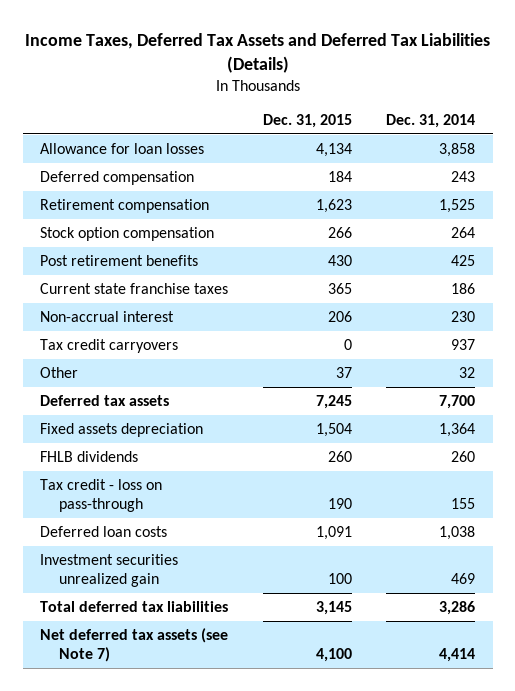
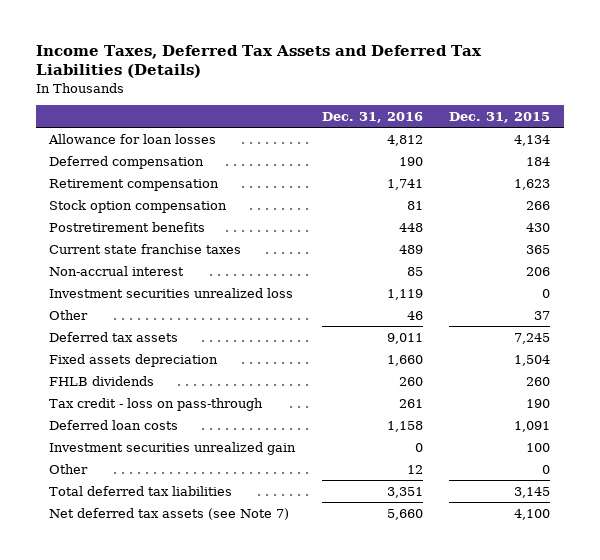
- | Dec. 31, 2015 | Dec. 31, 2014
+ | Dec. 31, 2016 | Dec. 31, 2015
- Post retirement benefits | 430 | 425
+ Postretirement benefits | 448 | 430
- Tax credit carryovers | 0 | 937
+ Investment securities unrealized loss | 1,119 | 0
+ Other | 12 | 0

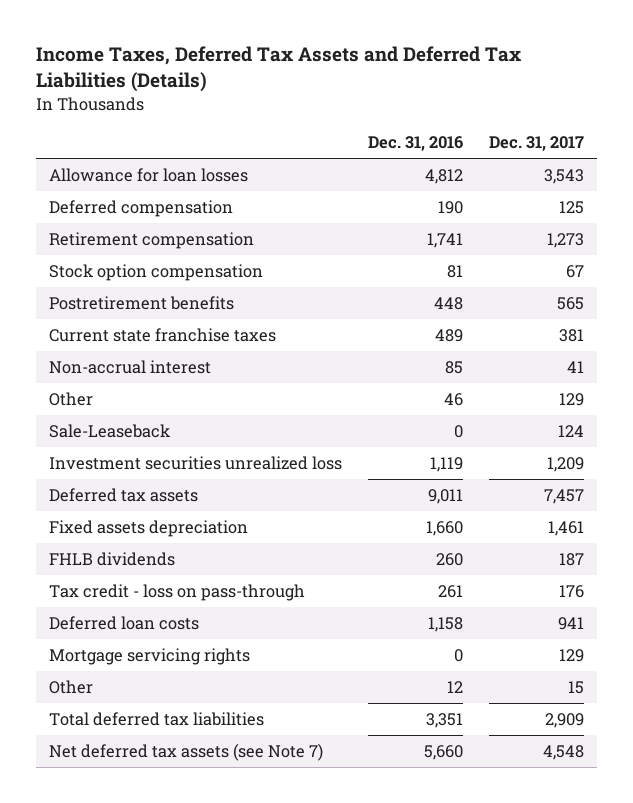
- | Dec. 31, 2016 | Dec. 31, 2015
+ | Dec. 31, 2016 | Dec. 31, 2017
+ Sale-Leaseback | 0 | 124
moved down: Investment securities unrealized loss | 1,119 | 1,209
- Investment securities unrealized gain | 0 | 100
+ Mortgage servicing rights | 0 | 129

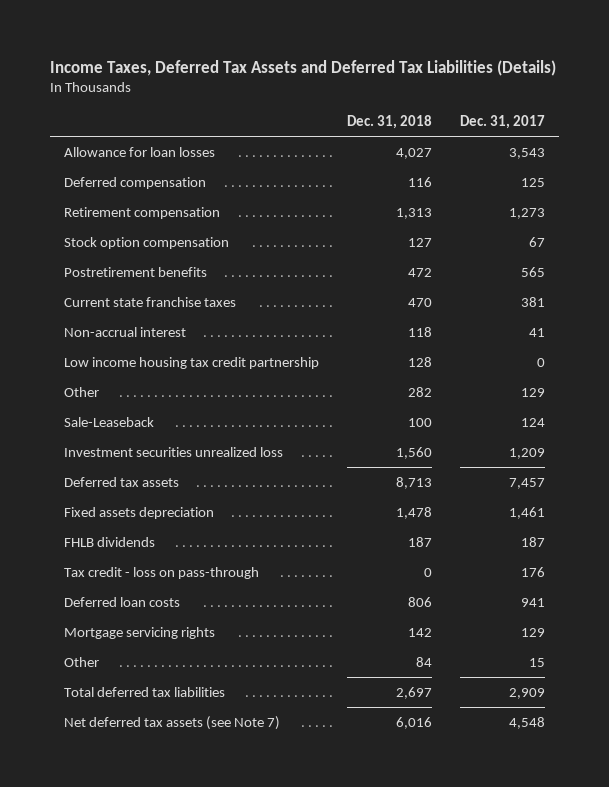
- | Dec. 31, 2016 | Dec. 31, 2017
+ | Dec. 31, 2018 | Dec. 31, 2017
+ Low income housing tax credit partnership | 128 | 0

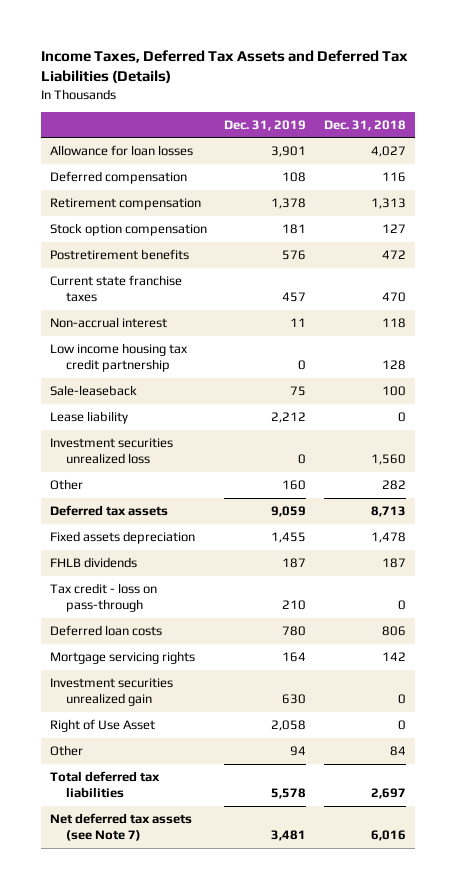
- | Dec. 31, 2018 | Dec. 31, 2017
+ | Dec. 31, 2019 | Dec. 31, 2018
- Sale-Leaseback | 100 | 124
+ Sale-leaseback | 75 | 100
+ Lease liability | 2,212 | 0
moved down: Other | 160 | 282
+ Investment securities unrealized gain | 630 | 0
+ Right of Use Asset | 2,058 | 0

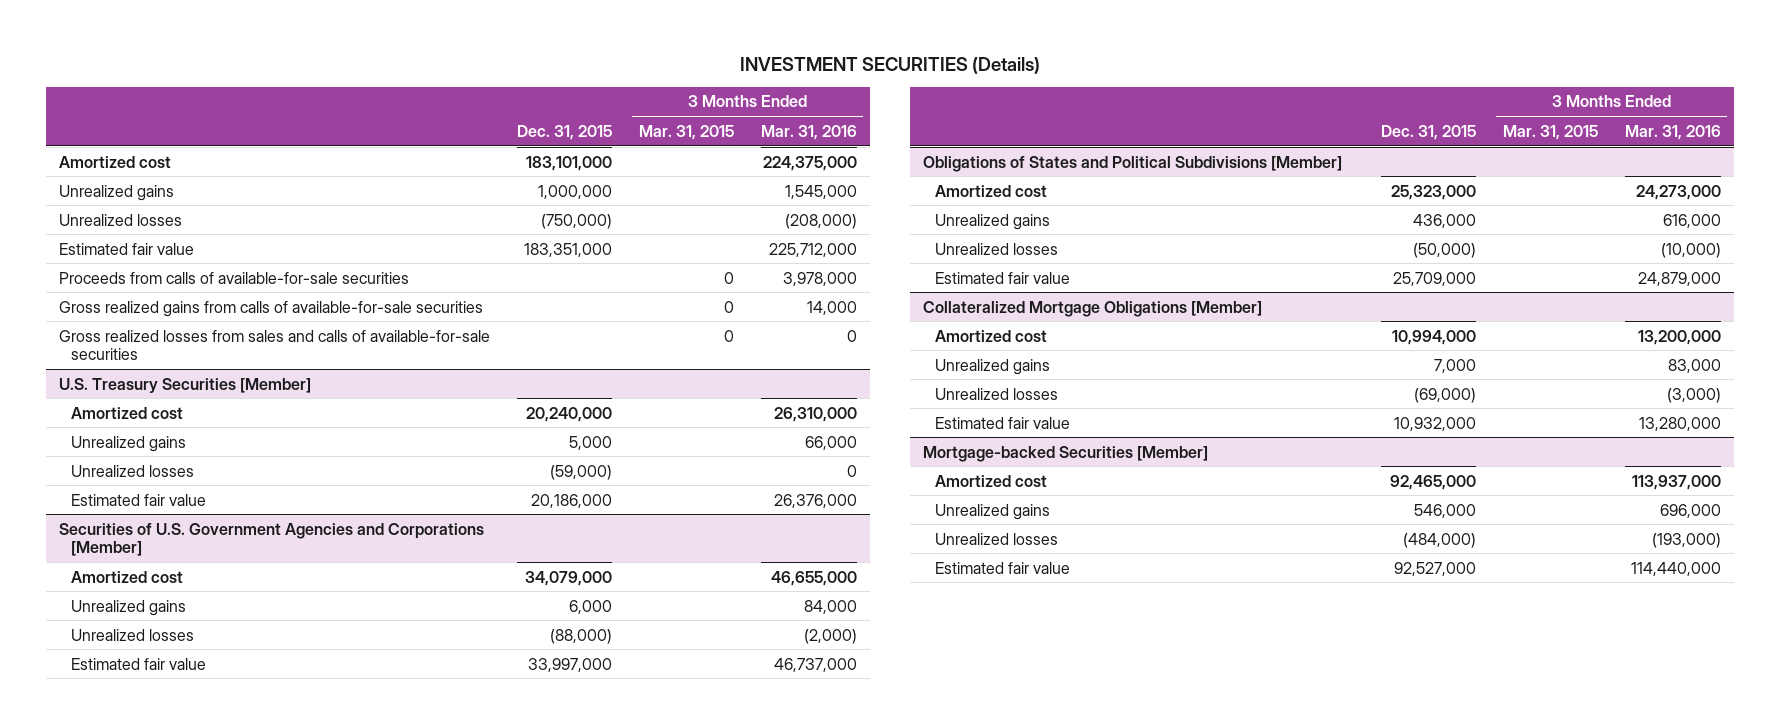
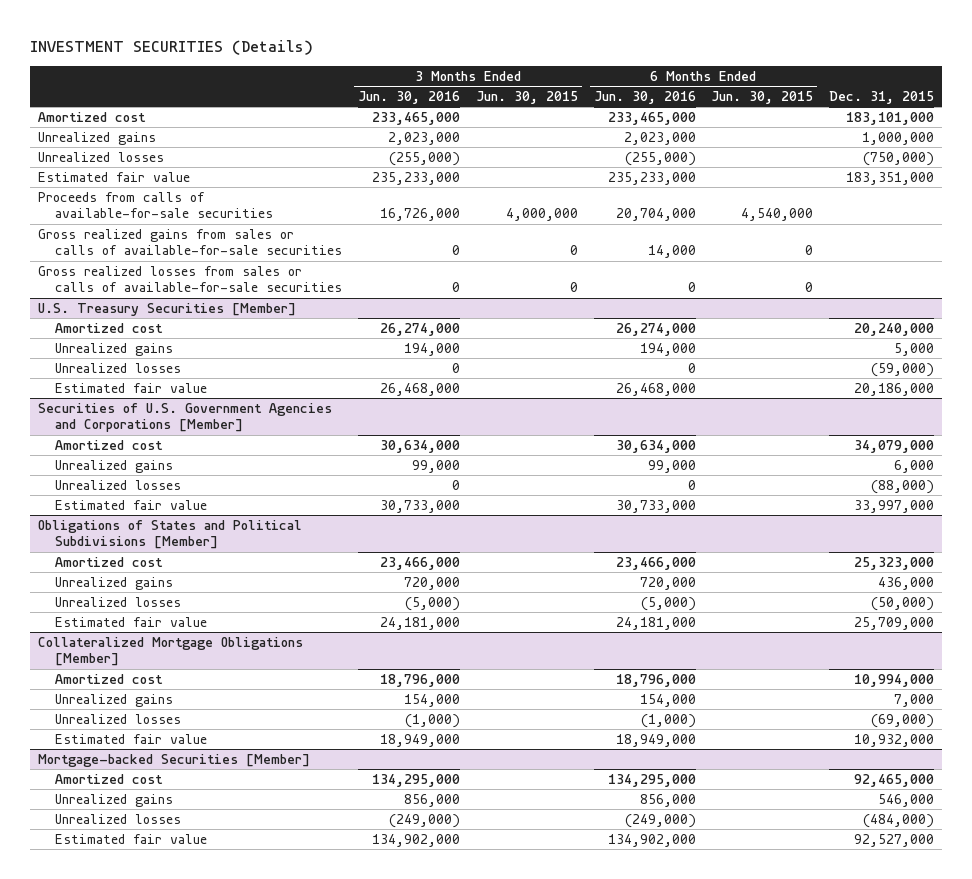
- | Dec. 31, 2015 | 3 Months Ended Mar. 31, 2015 | 3 Months Ended Mar. 31, 2016
+ | 3 Months Ended Jun. 30, 2016 | 3 Months Ended Jun. 30, 2015 | 6 Months Ended Jun. 30, 2016 | 6 Months Ended Jun. 30, 2015 | Dec. 31, 2015
- Gross realized gains from calls of available-for-sale securities | | 0 | 14,000
- Gross realized losses from sales and calls of available-for-sale securities | | 0 | 0
+ Gross realized gains from sales or calls of available-for-sale securities | 0 | 0 | 14,000 | 0 |
+ Gross realized losses from sales or calls of available-for-sale securities | 0 | 0 | 0 | 0 |

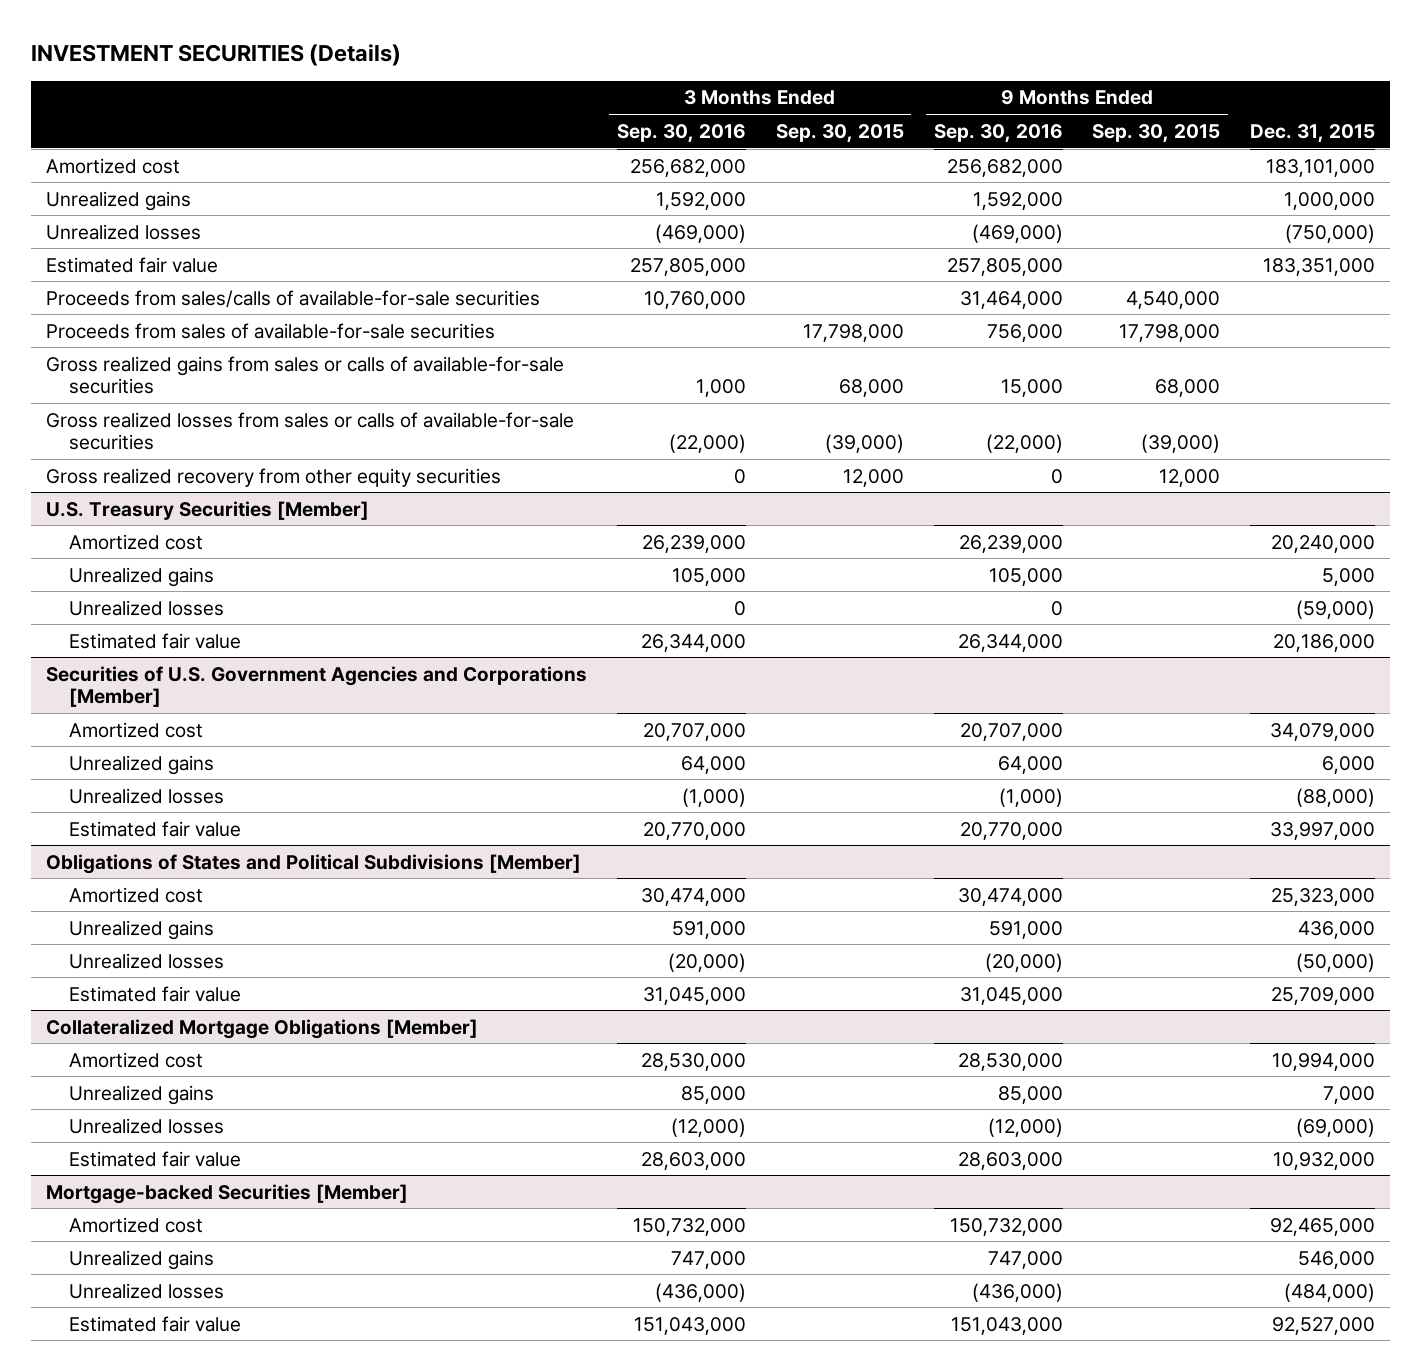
- | 3 Months Ended Jun. 30, 2016 | 3 Months Ended Jun. 30, 2015 | 6 Months Ended Jun. 30, 2016 | 6 Months Ended Jun. 30, 2015 | Dec. 31, 2015
+ | 3 Months Ended Sep. 30, 2016 | 3 Months Ended Sep. 30, 2015 | 9 Months Ended Sep. 30, 2016 | 9 Months Ended Sep. 30, 2015 | Dec. 31, 2015
- Proceeds from calls of available-for-sale securities | 16,726,000 | 4,000,000 | 20,704,000 | 4,540,000 |
+ Proceeds from sales/calls of available-for-sale securities | 10,760,000 | | 31,464,000 | 4,540,000 |
+ Proceeds from sales of available-for-sale securities | | 17,798,000 | 756,000 | 17,798,000 |
+ Gross realized recovery from other equity securities | 0 | 12,000 | 0 | 12,000 |

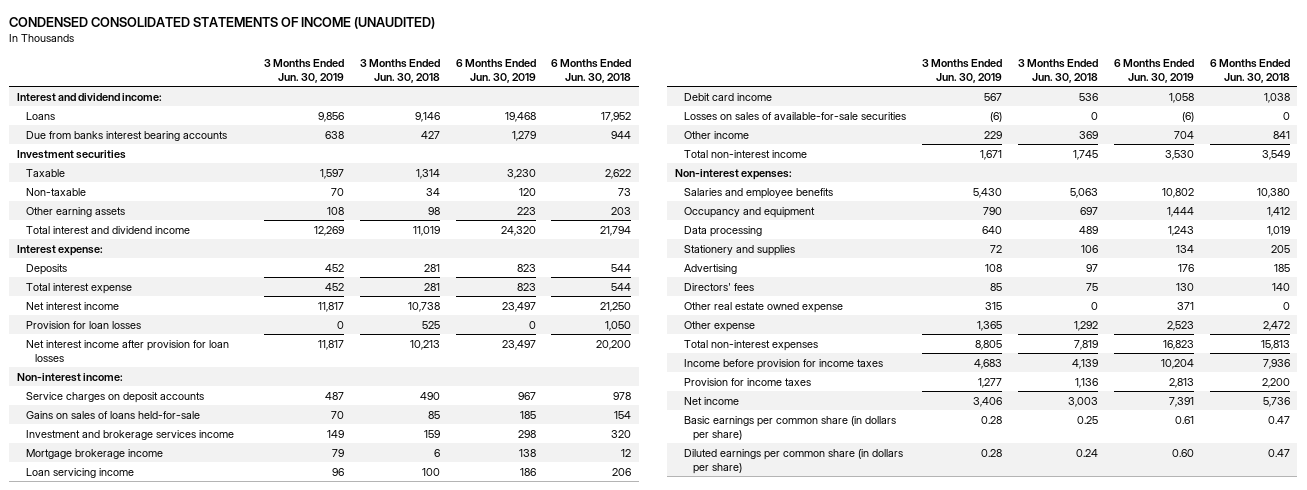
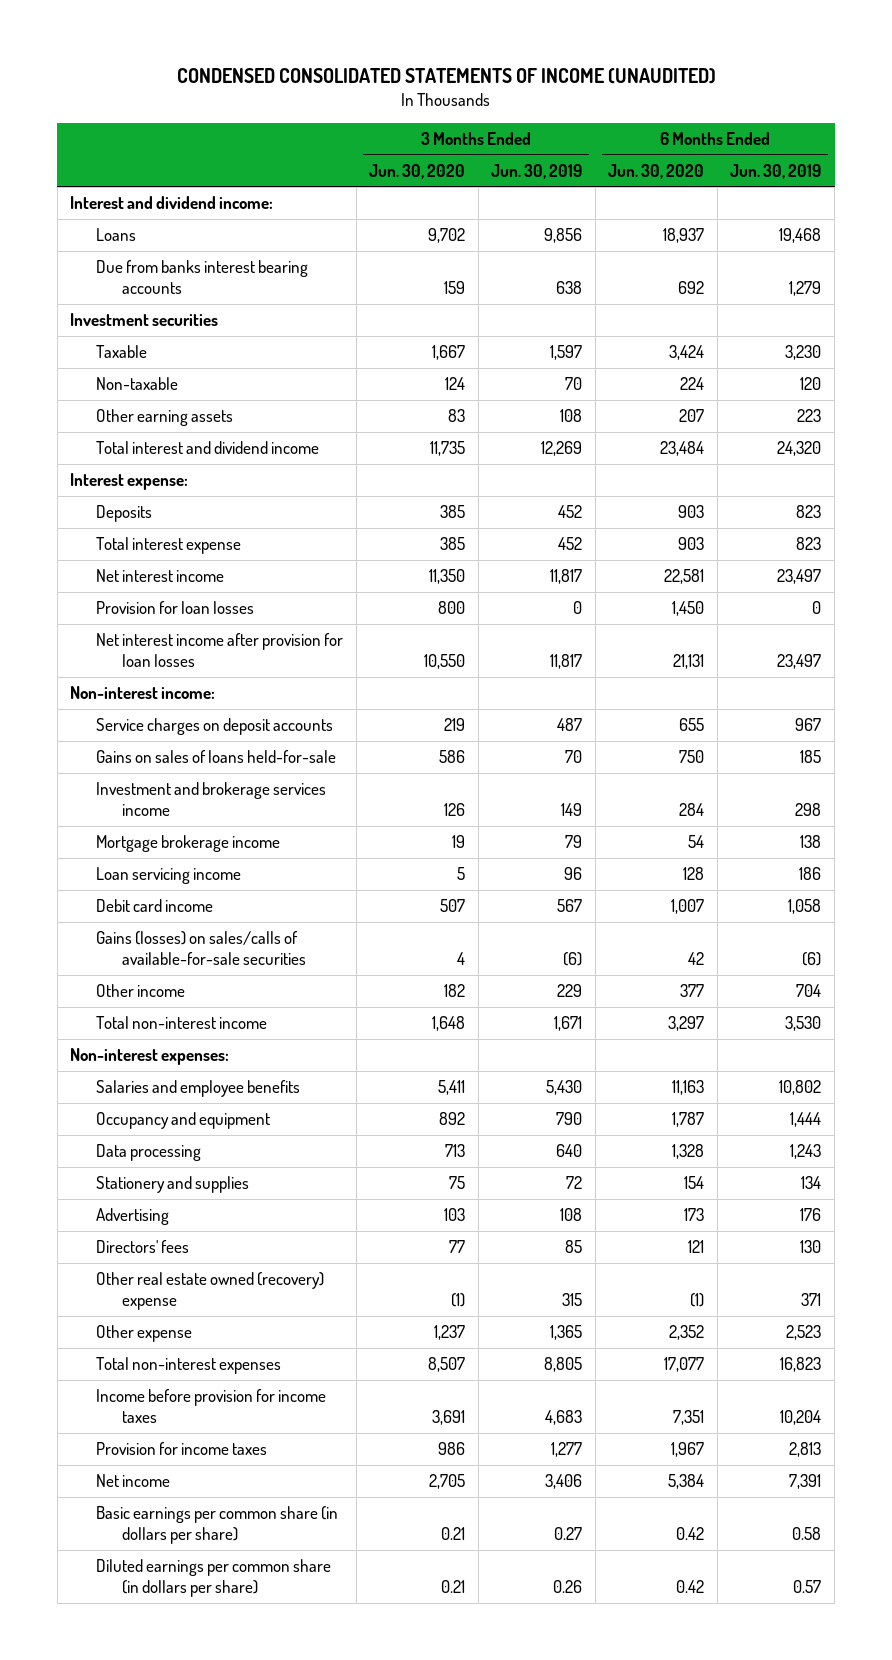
- | 3 Months Ended Jun. 30, 2019 | 3 Months Ended Jun. 30, 2018 | 6 Months Ended Jun. 30, 2019 | 6 Months Ended Jun. 30, 2018
+ | 3 Months Ended Jun. 30, 2020 | 3 Months Ended Jun. 30, 2019 | 6 Months Ended Jun. 30, 2020 | 6 Months Ended Jun. 30, 2019
- Losses on sales of available-for-sale securities | (6) | 0 | (6) | 0
+ Gains (losses) on sales/calls of available-for-sale securities | 4 | (6) | 42 | (6)
- Other real estate owned expense | 315 | 0 | 371 | 0
+ Other real estate owned (recovery) expense | (1) | 315 | (1) | 371
- Basic earnings per common share (in dollars per share) | 0.28 | 0.25 | 0.61 | 0.47
- Diluted earnings per common share (in dollars per share) | 0.28 | 0.24 | 0.60 | 0.47
+ Basic earnings per common share (in dollars per share) | 0.21 | 0.27 | 0.42 | 0.58
+ Diluted earnings per common share (in dollars per share) | 0.21 | 0.26 | 0.42 | 0.57

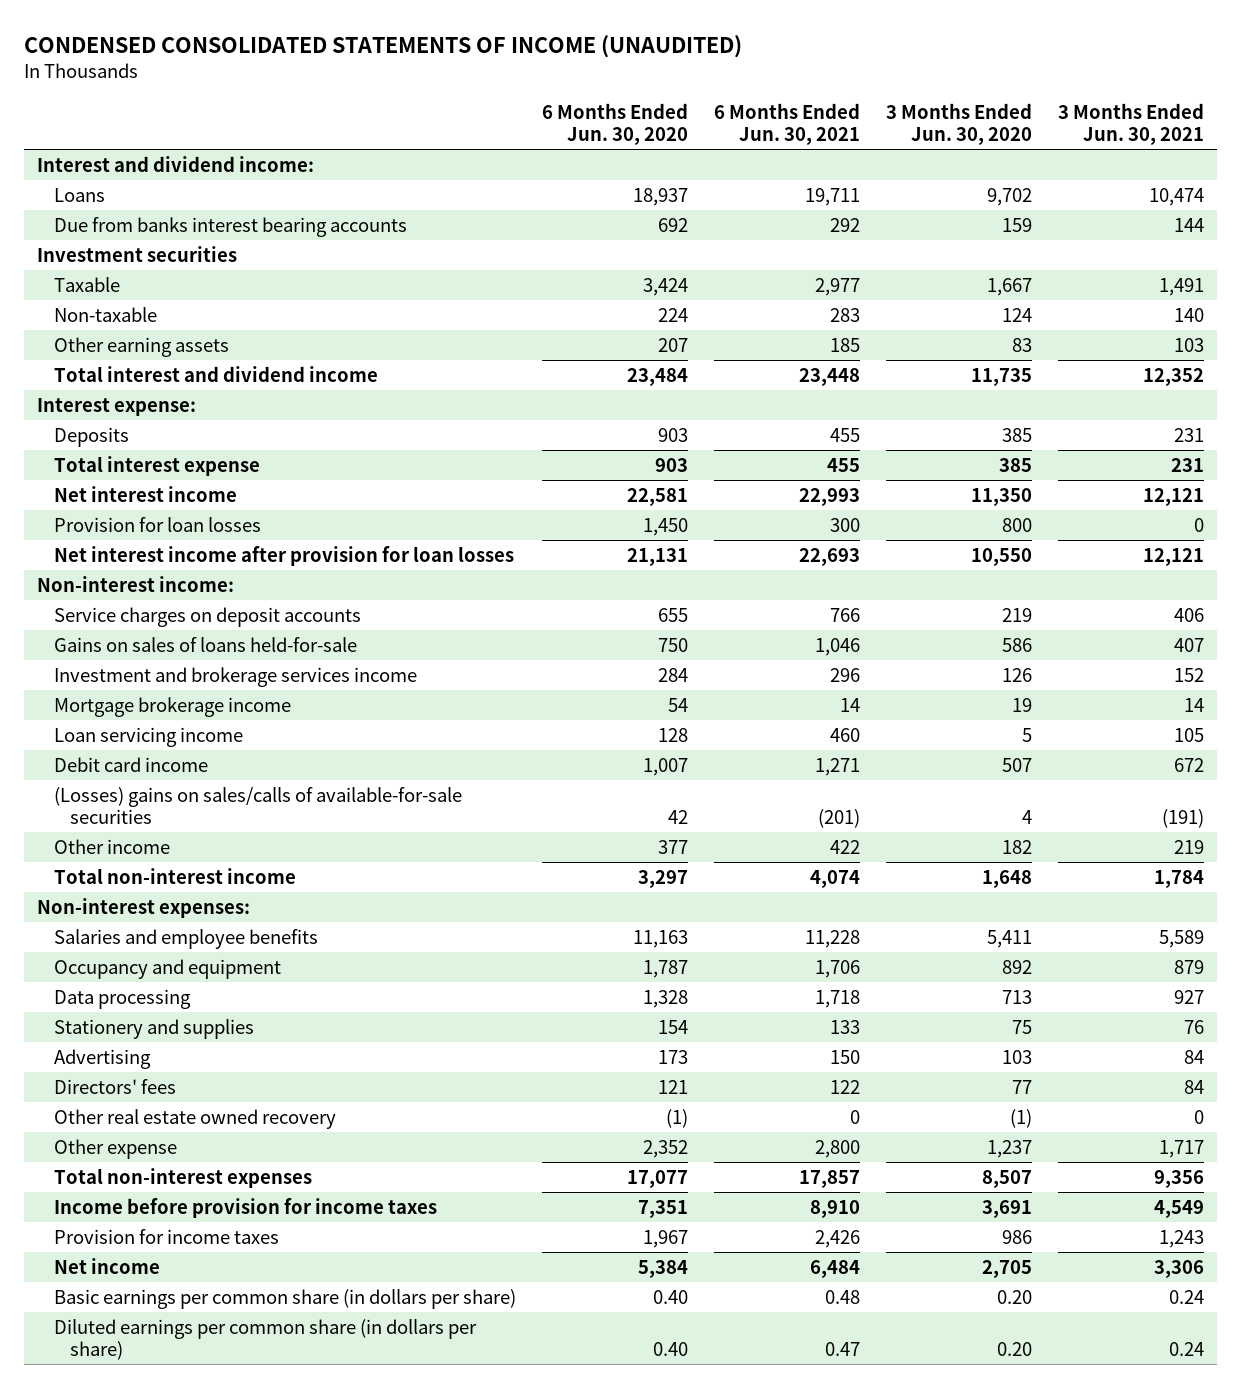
- | 3 Months Ended Jun. 30, 2020 | 3 Months Ended Jun. 30, 2019 | 6 Months Ended Jun. 30, 2020 | 6 Months Ended Jun. 30, 2019
+ | 6 Months Ended Jun. 30, 2020 | 6 Months Ended Jun. 30, 2021 | 3 Months Ended Jun. 30, 2020 | 3 Months Ended Jun. 30, 2021
- Gains (losses) on sales/calls of available-for-sale securities | 4 | (6) | 42 | (6)
+ (Losses) gains on sales/calls of available-for-sale securities | 42 | (201) | 4 | (191)
- Other real estate owned (recovery) expense | (1) | 315 | (1) | 371
+ Other real estate owned recovery | (1) | 0 | (1) | 0
- Basic earnings per common share (in dollars per share) | 0.21 | 0.27 | 0.42 | 0.58
- Diluted earnings per common share (in dollars per share) | 0.21 | 0.26 | 0.42 | 0.57
+ Basic earnings per common share (in dollars per share) | 0.40 | 0.48 | 0.20 | 0.24
+ Diluted earnings per common share (in dollars per share) | 0.40 | 0.47 | 0.20 | 0.24

